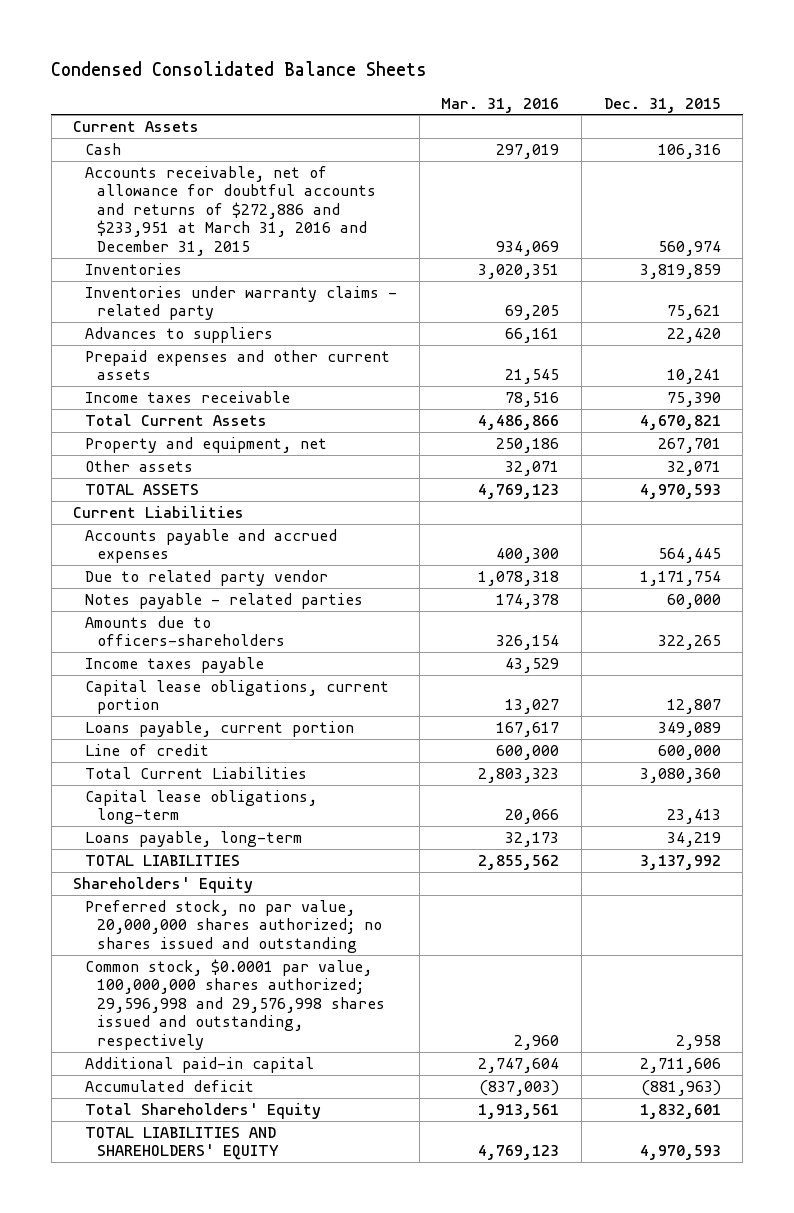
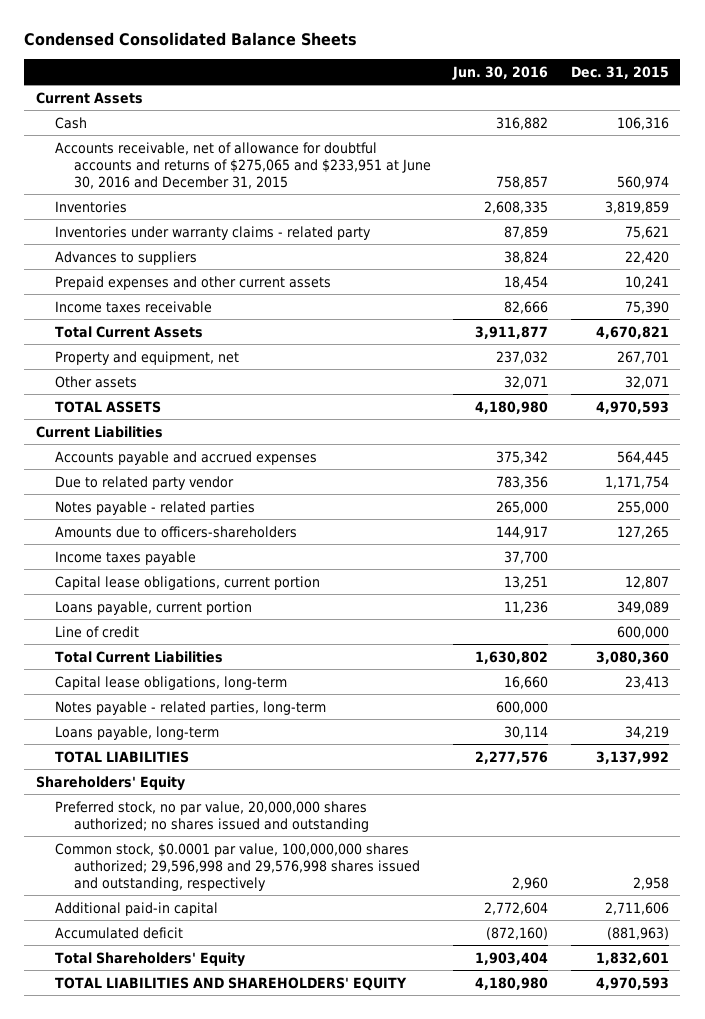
- | Mar. 31, 2016 | Dec. 31, 2015
+ | Jun. 30, 2016 | Dec. 31, 2015
- Accounts receivable, net of allowance for doubtful accounts and returns of $272,886 and $233,951 at March 31, 2016 and December 31, 2015 | 934,069 | 560,974
+ Accounts receivable, net of allowance for doubtful accounts and returns of $275,065 and $233,951 at June 30, 2016 and December 31, 2015 | 758,857 | 560,974
- Notes payable - related parties | 174,378 | 60,000
- Amounts due to officers-shareholders | 326,154 | 322,265
+ Notes payable - related parties | 265,000 | 255,000
+ Amounts due to officers-shareholders | 144,917 | 127,265
+ Notes payable - related parties, long-term | 600,000 |

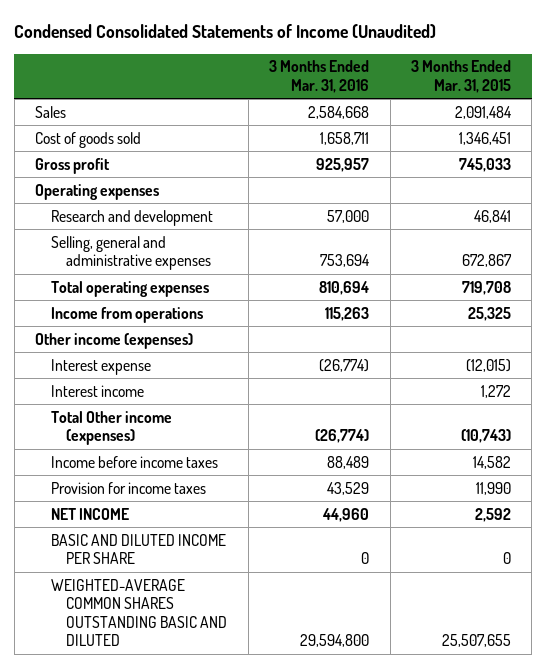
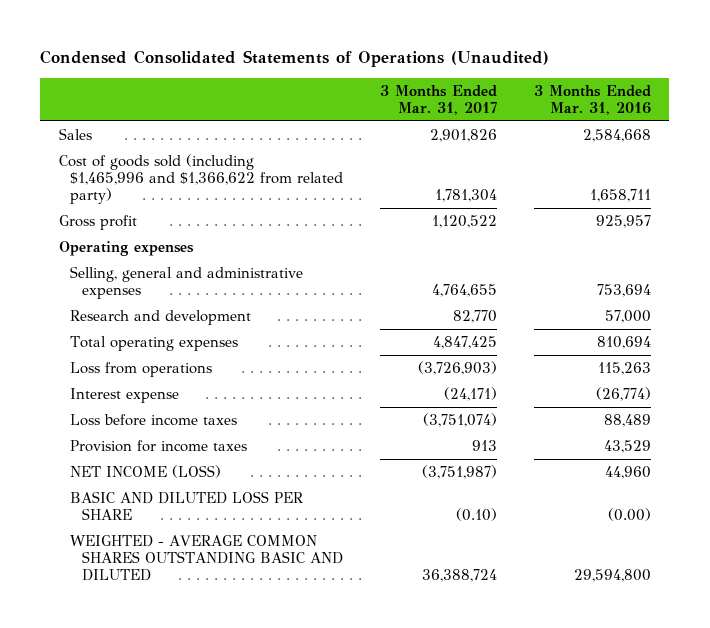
- Condensed Consolidated Statements of Income (Unaudited)
+ Condensed Consolidated Statements of Operations (Unaudited)
- | 3 Months Ended Mar. 31, 2016 | 3 Months Ended Mar. 31, 2015
+ | 3 Months Ended Mar. 31, 2017 | 3 Months Ended Mar. 31, 2016
- Cost of goods sold | 1,658,711 | 1,346,451
+ Cost of goods sold (including $1,465,996 and $1,366,622 from related party) | 1,781,304 | 1,658,711
moved down: Research and development | 82,770 | 57,000
- Income from operations | 115,263 | 25,325
- Other income (expenses)
+ Loss from operations | (3,726,903) | 115,263
- Interest income | | 1,272
- Total Other income (expenses) | (26,774) | (10,743)
- Income before income taxes | 88,489 | 14,582
+ Loss before income taxes | (3,751,074) | 88,489
- NET INCOME | 44,960 | 2,592
- BASIC AND DILUTED INCOME PER SHARE | 0 | 0
- WEIGHTED-AVERAGE COMMON SHARES OUTSTANDING BASIC AND DILUTED | 29,594,800 | 25,507,655
+ NET INCOME (LOSS) | (3,751,987) | 44,960
+ BASIC AND DILUTED LOSS PER SHARE | (0.10) | (0.00)
+ WEIGHTED - AVERAGE COMMON SHARES OUTSTANDING BASIC AND DILUTED | 36,388,724 | 29,594,800

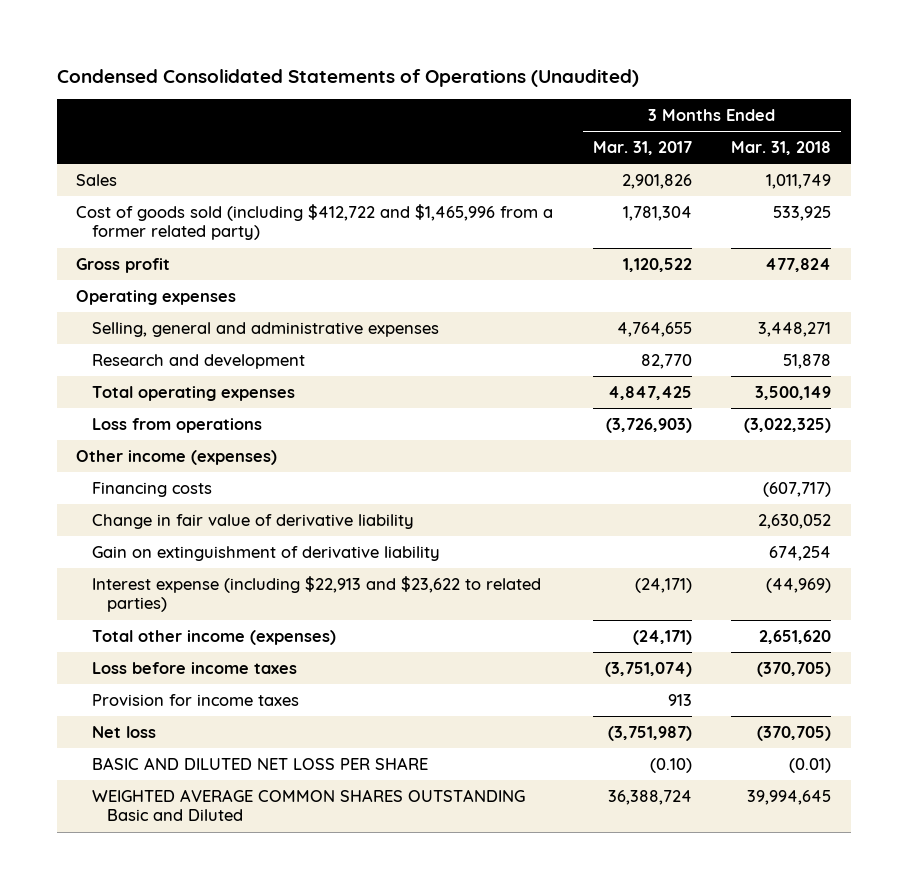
- | 3 Months Ended Mar. 31, 2017 | 3 Months Ended Mar. 31, 2016
+ | 3 Months Ended Mar. 31, 2017 | 3 Months Ended Mar. 31, 2018
- Cost of goods sold (including $1,465,996 and $1,366,622 from related party) | 1,781,304 | 1,658,711
+ Cost of goods sold (including $412,722 and $1,465,996 from a former related party) | 1,781,304 | 533,925
- Interest expense | (24,171) | (26,774)
+ Other income (expenses)
+ Financing costs | | (607,717)
+ Change in fair value of derivative liability | | 2,630,052
+ Gain on extinguishment of derivative liability | | 674,254
+ Interest expense (including $22,913 and $23,622 to related parties) | (24,171) | (44,969)
+ Total other income (expenses) | (24,171) | 2,651,620
- NET INCOME (LOSS) | (3,751,987) | 44,960
- BASIC AND DILUTED LOSS PER SHARE | (0.10) | (0.00)
- WEIGHTED - AVERAGE COMMON SHARES OUTSTANDING BASIC AND DILUTED | 36,388,724 | 29,594,800
+ Net loss | (3,751,987) | (370,705)
+ BASIC AND DILUTED NET LOSS PER SHARE | (0.10) | (0.01)
+ WEIGHTED AVERAGE COMMON SHARES OUTSTANDING Basic and Diluted | 36,388,724 | 39,994,645

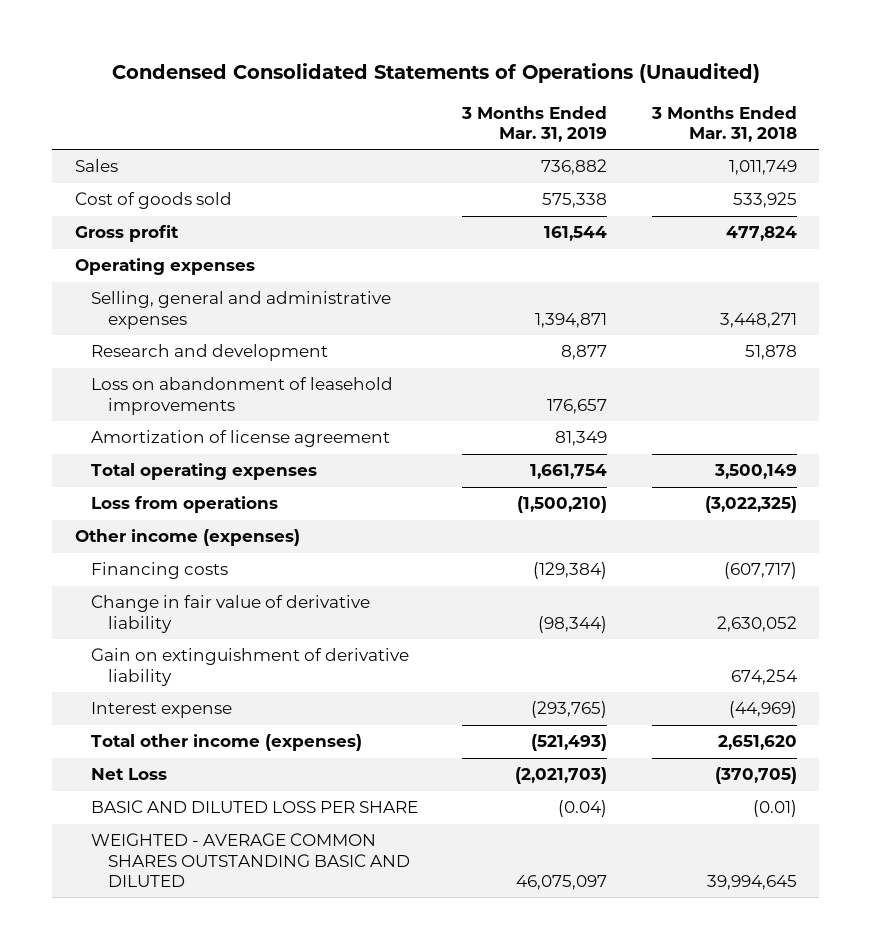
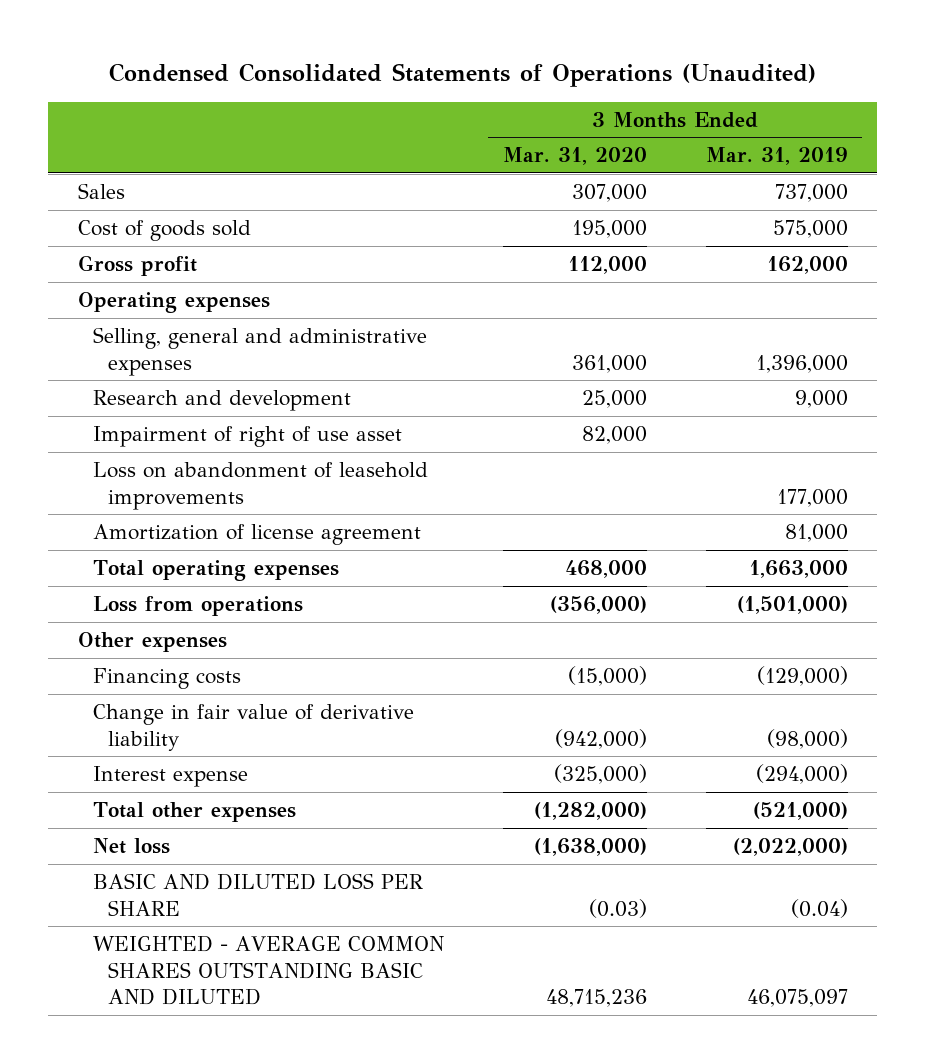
- | 3 Months Ended Mar. 31, 2019 | 3 Months Ended Mar. 31, 2018
+ | 3 Months Ended Mar. 31, 2020 | 3 Months Ended Mar. 31, 2019
- Sales | 736,882 | 1,011,749
- Cost of goods sold | 575,338 | 533,925
- Gross profit | 161,544 | 477,824
+ Sales | 307,000 | 737,000
+ Cost of goods sold | 195,000 | 575,000
+ Gross profit | 112,000 | 162,000
- Selling, general and administrative expenses | 1,394,871 | 3,448,271
- Research and development | 8,877 | 51,878
- Loss on abandonment of leasehold improvements | 176,657 |
- Amortization of license agreement | 81,349 |
- Total operating expenses | 1,661,754 | 3,500,149
- Loss from operations | (1,500,210) | (3,022,325)
- Other income (expenses)
- Financing costs | (129,384) | (607,717)
- Change in fair value of derivative liability | (98,344) | 2,630,052
- Gain on extinguishment of derivative liability | | 674,254
- Interest expense | (293,765) | (44,969)
- Total other income (expenses) | (521,493) | 2,651,620
- Net Loss | (2,021,703) | (370,705)
+ Selling, general and administrative expenses | 361,000 | 1,396,000
+ Research and development | 25,000 | 9,000
+ Impairment of right of use asset | 82,000 |
+ Loss on abandonment of leasehold improvements | | 177,000
+ Amortization of license agreement | | 81,000
+ Total operating expenses | 468,000 | 1,663,000
+ Loss from operations | (356,000) | (1,501,000)
+ Other expenses
+ Financing costs | (15,000) | (129,000)
+ Change in fair value of derivative liability | (942,000) | (98,000)
+ Interest expense | (325,000) | (294,000)
+ Total other expenses | (1,282,000) | (521,000)
+ Net loss | (1,638,000) | (2,022,000)

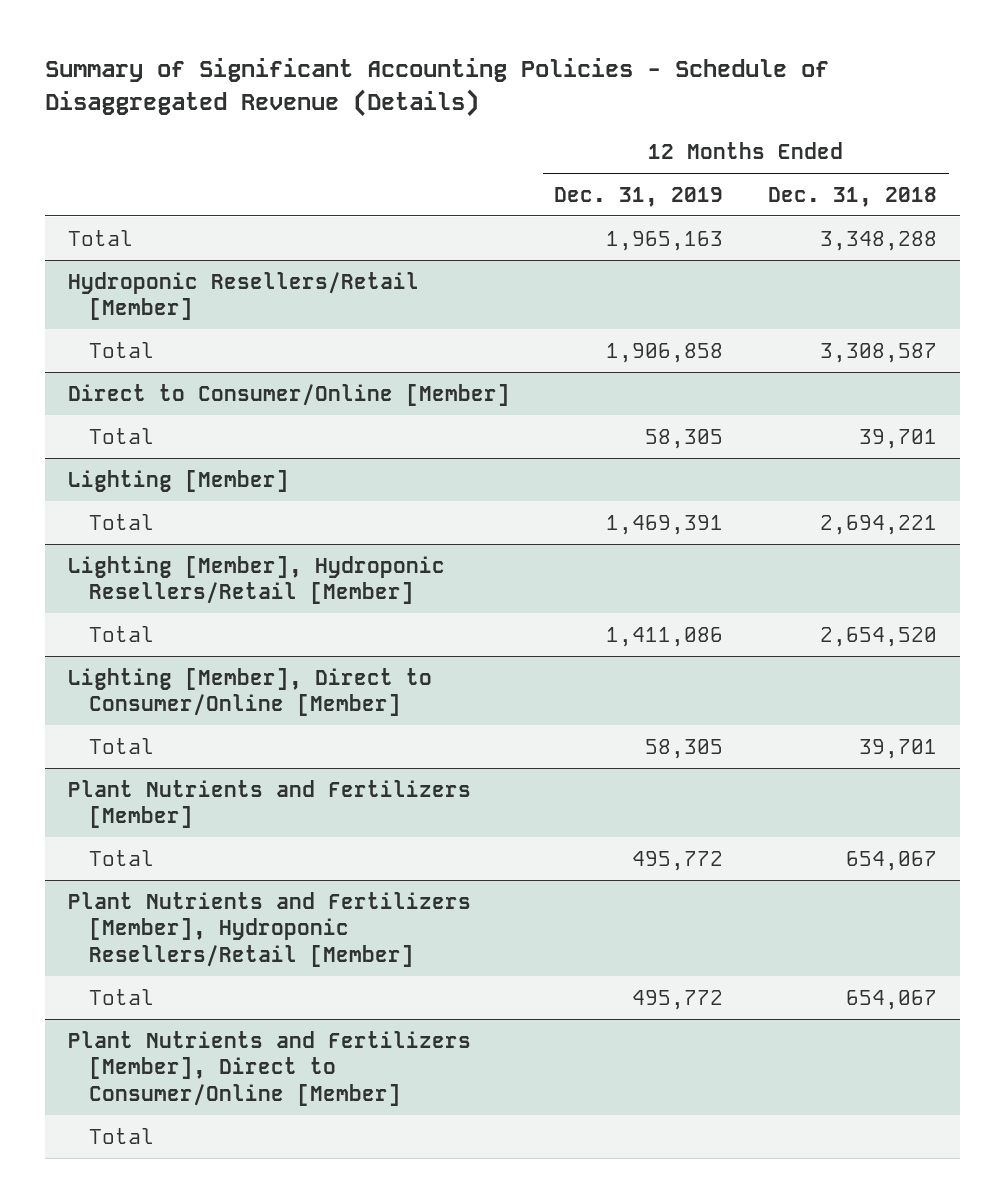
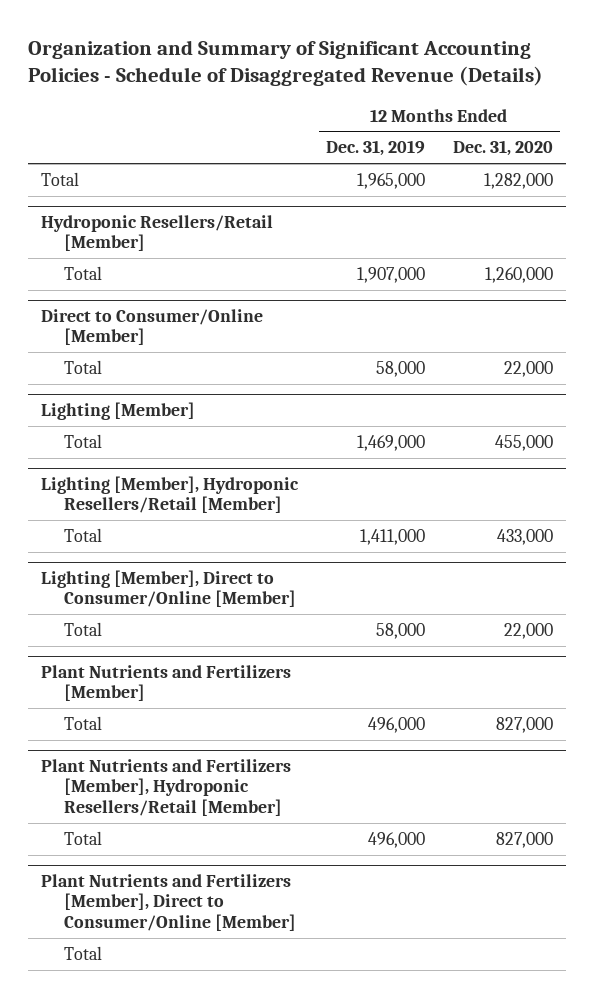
- Summary of Significant Accounting Policies - Schedule of Disaggregated Revenue (Details)
+ Organization and Summary of Significant Accounting Policies - Schedule of Disaggregated Revenue (Details)
- | 12 Months Ended Dec. 31, 2019 | 12 Months Ended Dec. 31, 2018
+ | 12 Months Ended Dec. 31, 2019 | 12 Months Ended Dec. 31, 2020
- Total | 1,965,163 | 3,348,288
+ Total | 1,965,000 | 1,282,000
@ Hydroponic Resellers/Retail [Member]
- Total | 1,906,858 | 3,308,587
+ Total | 1,907,000 | 1,260,000
@ Direct to Consumer/Online [Member]
- Total | 58,305 | 39,701
+ Total | 58,000 | 22,000
@ Lighting [Member]
- Total | 1,469,391 | 2,694,221
+ Total | 1,469,000 | 455,000
@ Lighting [Member], Hydroponic Resellers/Retail [Member]
- Total | 1,411,086 | 2,654,520
+ Total | 1,411,000 | 433,000
@ Lighting [Member], Direct to Consumer/Online [Member]
- Total | 58,305 | 39,701
+ Total | 58,000 | 22,000
@ Plant Nutrients and Fertilizers [Member]
- Total | 495,772 | 654,067
+ Total | 496,000 | 827,000
@ Plant Nutrients and Fertilizers [Member], Hydroponic Resellers/Retail [Member]
- Total | 495,772 | 654,067
+ Total | 496,000 | 827,000

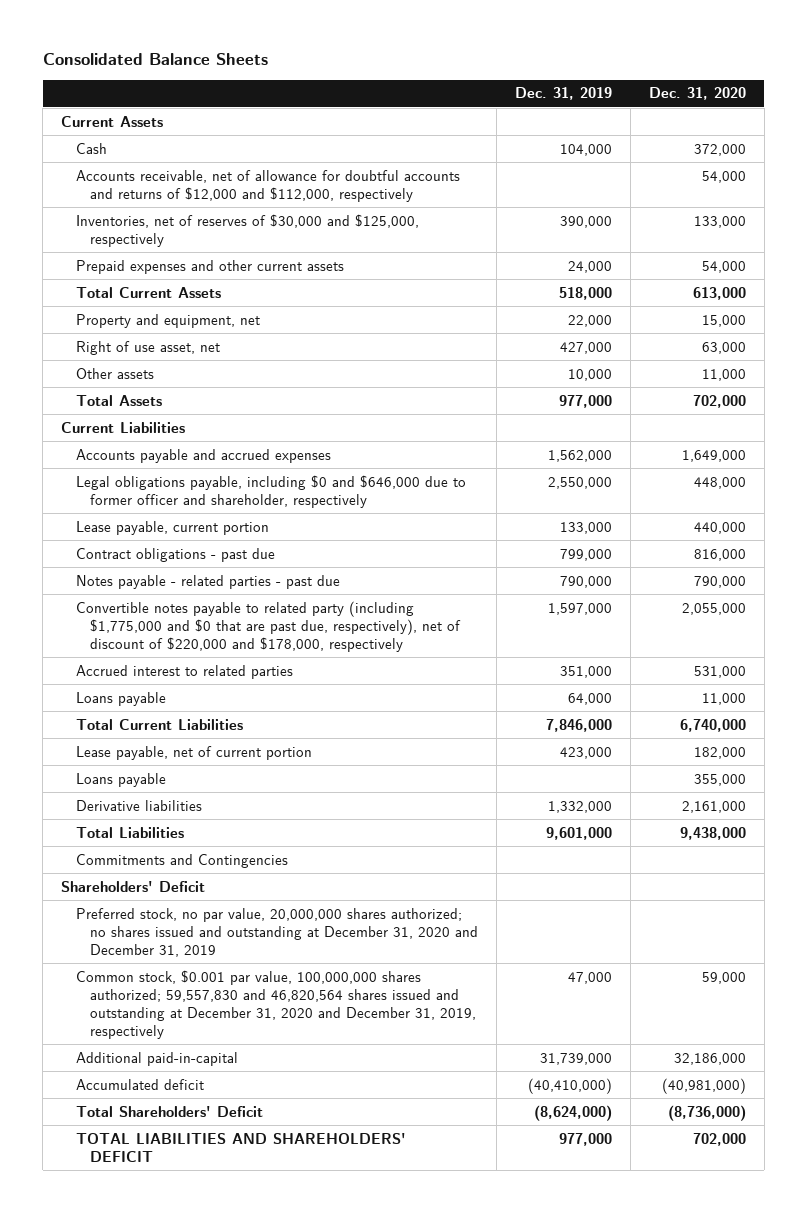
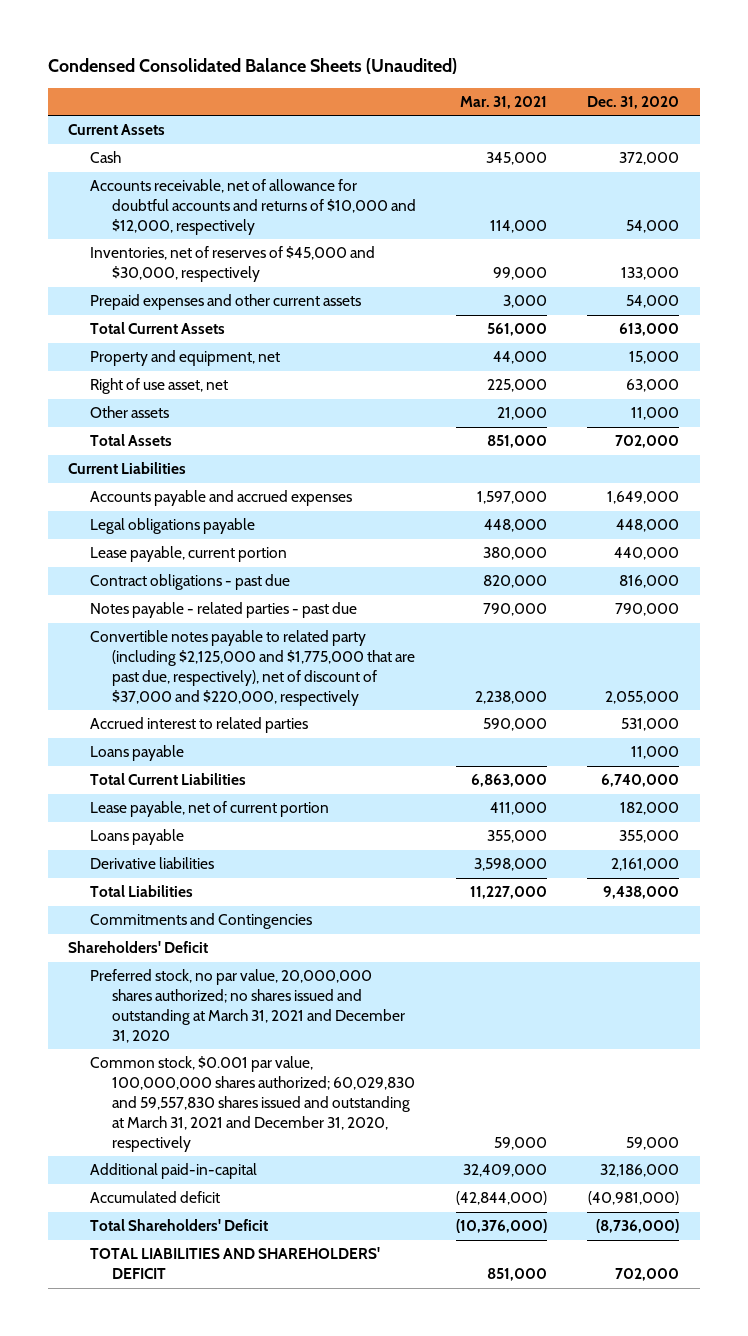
- Consolidated Balance Sheets
+ Condensed Consolidated Balance Sheets (Unaudited)
- | Dec. 31, 2019 | Dec. 31, 2020
+ | Mar. 31, 2021 | Dec. 31, 2020
- Accounts receivable, net of allowance for doubtful accounts and returns of $12,000 and $112,000, respectively | | 54,000
- Inventories, net of reserves of $30,000 and $125,000, respectively | 390,000 | 133,000
+ Accounts receivable, net of allowance for doubtful accounts and returns of $10,000 and $12,000, respectively | 114,000 | 54,000
+ Inventories, net of reserves of $45,000 and $30,000, respectively | 99,000 | 133,000
- Legal obligations payable, including $0 and $646,000 due to former officer and shareholder, respectively | 2,550,000 | 448,000
+ Legal obligations payable | 448,000 | 448,000
- Convertible notes payable to related party (including $1,775,000 and $0 that are past due, respectively), net of discount of $220,000 and $178,000, respectively | 1,597,000 | 2,055,000
+ Convertible notes payable to related party (including $2,125,000 and $1,775,000 that are past due, respectively), net of discount of $37,000 and $220,000, respectively | 2,238,000 | 2,055,000
- Preferred stock, no par value, 20,000,000 shares authorized; no shares issued and outstanding at December 31, 2020 and December 31, 2019
- Common stock, $0.001 par value, 100,000,000 shares authorized; 59,557,830 and 46,820,564 shares issued and outstanding at December 31, 2020 and December 31, 2019, respectively | 47,000 | 59,000
+ Preferred stock, no par value, 20,000,000 shares authorized; no shares issued and outstanding at March 31, 2021 and December 31, 2020
+ Common stock, $0.001 par value, 100,000,000 shares authorized; 60,029,830 and 59,557,830 shares issued and outstanding at March 31, 2021 and December 31, 2020, respectively | 59,000 | 59,000

